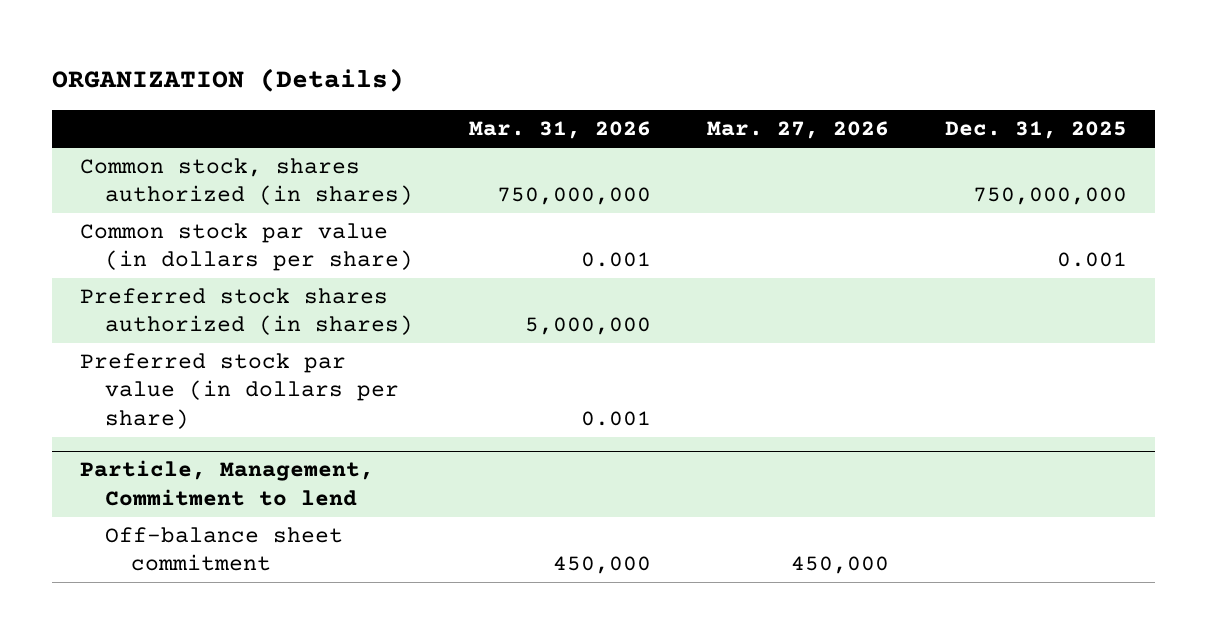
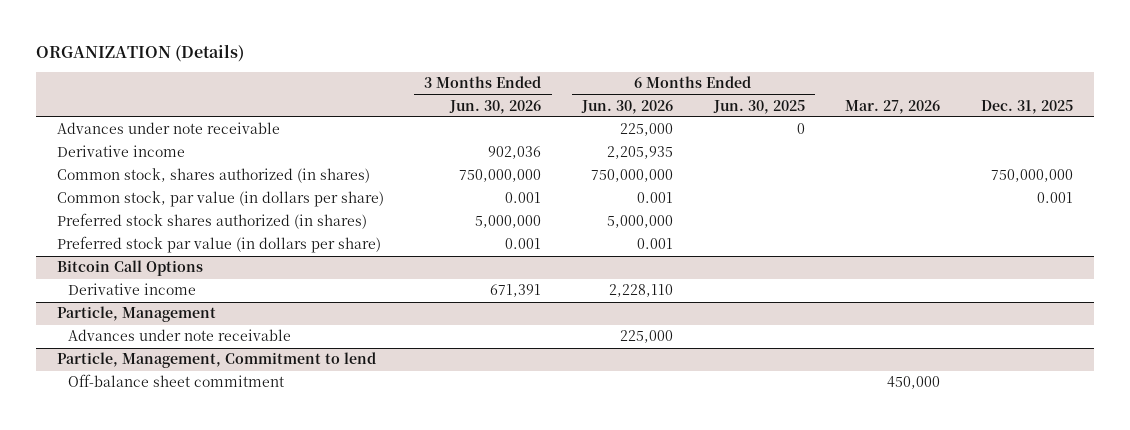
- | Mar. 31, 2026 | Mar. 27, 2026 | Dec. 31, 2025
+ | 3 Months Ended Jun. 30, 2026 | 6 Months Ended Jun. 30, 2026 | 6 Months Ended Jun. 30, 2025 | Mar. 27, 2026 | Dec. 31, 2025
+ Advances under note receivable | | 225,000 | 0 | |
+ Derivative income | 902,036 | 2,205,935 | | |
- Common stock par value (in dollars per share) | 0.001 | | 0.001
+ Common stock, par value (in dollars per share) | 0.001 | 0.001 | | | 0.001
+ Bitcoin Call Options
+ Derivative income | 671,391 | 2,228,110 | | |
+ Particle, Management
+ Advances under note receivable | | 225,000 | | |

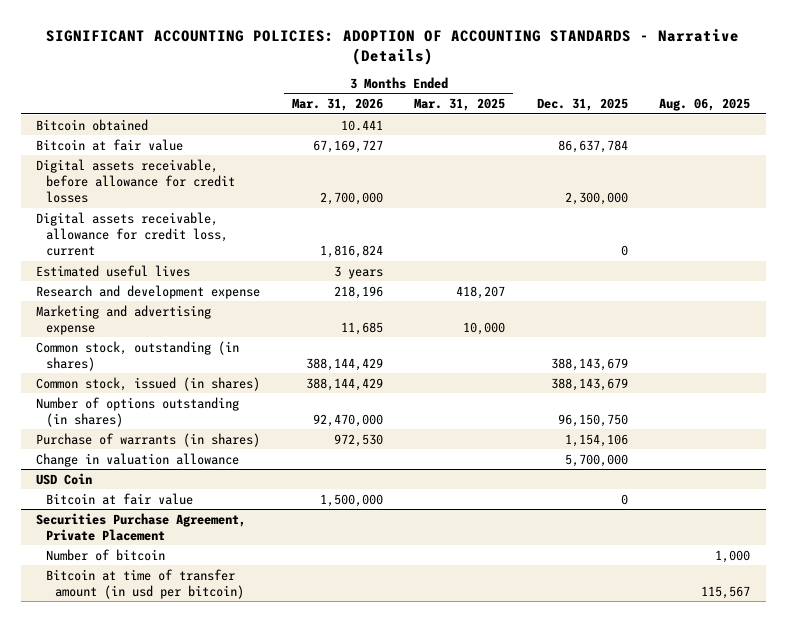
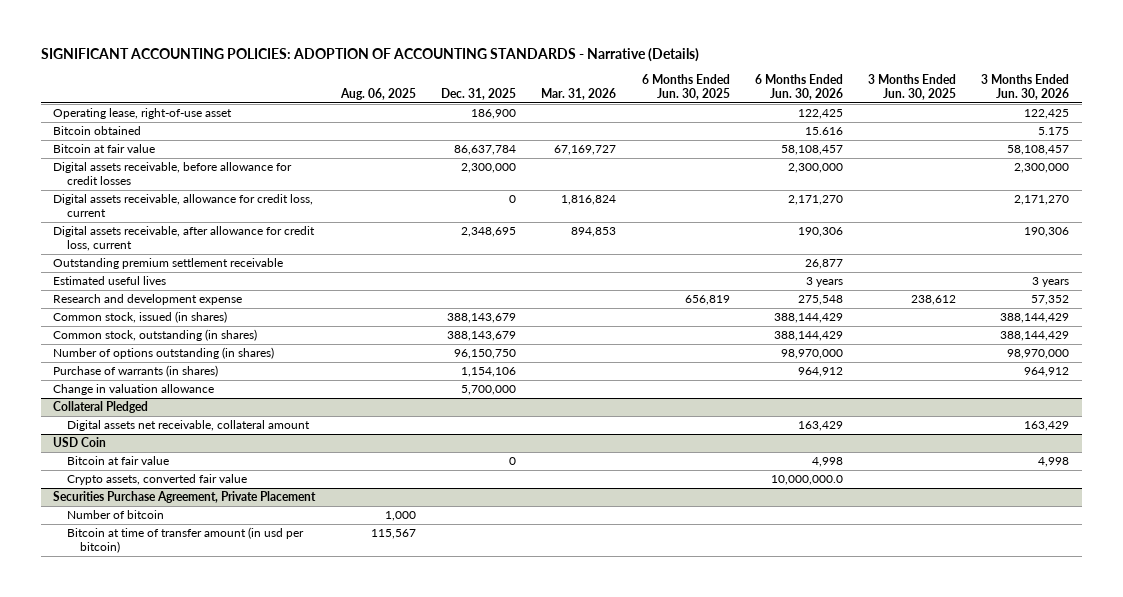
- | 3 Months Ended Mar. 31, 2026 | 3 Months Ended Mar. 31, 2025 | Dec. 31, 2025 | Aug. 06, 2025
+ | Aug. 06, 2025 | Dec. 31, 2025 | Mar. 31, 2026 | 6 Months Ended Jun. 30, 2025 | 6 Months Ended Jun. 30, 2026 | 3 Months Ended Jun. 30, 2025 | 3 Months Ended Jun. 30, 2026
+ Operating lease, right-of-use asset | | 186,900 | | | 122,425 | | 122,425
+ Digital assets receivable, after allowance for credit loss, current | | 2,348,695 | 894,853 | | 190,306 | | 190,306
+ Outstanding premium settlement receivable | | | | | 26,877 | |
- Marketing and advertising expense | 11,685 | 10,000 | |
moved down: Common stock, outstanding (in shares) | | 388,143,679 | | | 388,144,429 | | 388,144,429
+ Collateral Pledged
+ Digital assets net receivable, collateral amount | | | | | 163,429 | | 163,429
@ USD Coin
+ Crypto assets, converted fair value | | | | | 10,000,000.0 | |

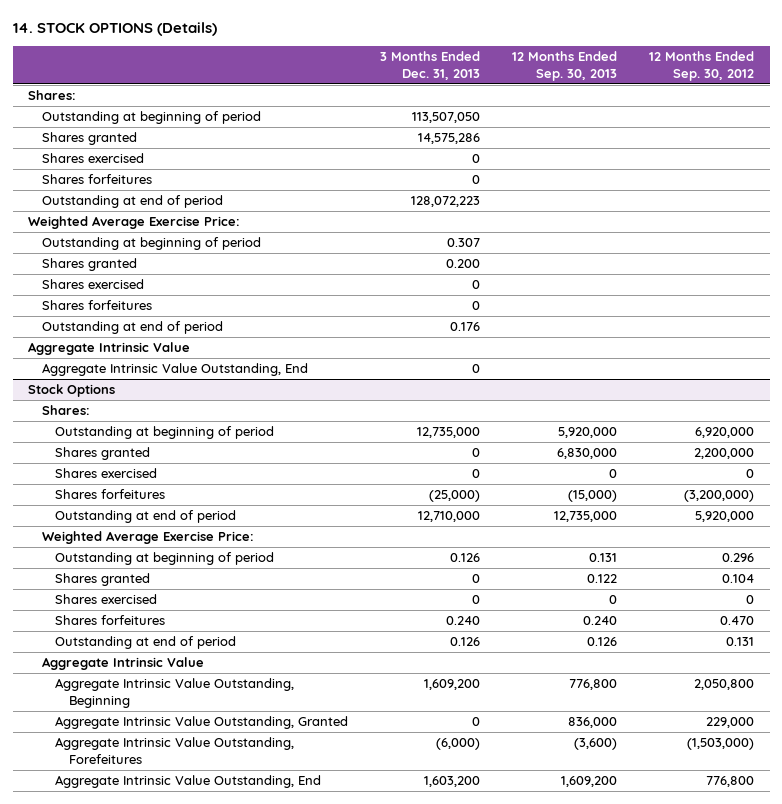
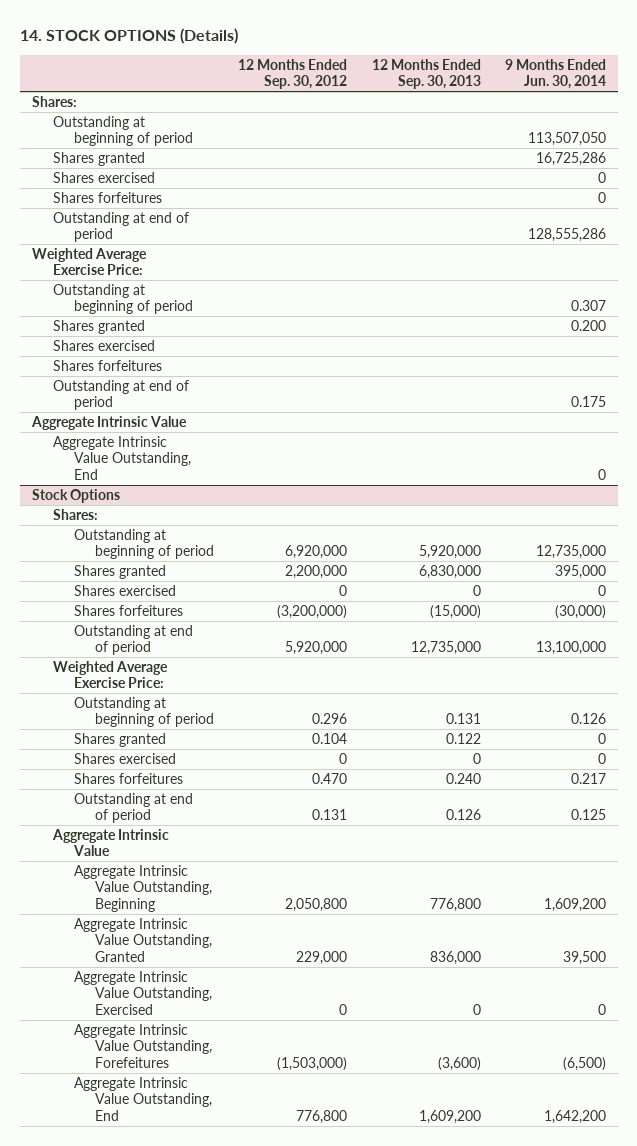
- | 3 Months Ended Dec. 31, 2013 | 12 Months Ended Sep. 30, 2013 | 12 Months Ended Sep. 30, 2012
+ | 12 Months Ended Sep. 30, 2012 | 12 Months Ended Sep. 30, 2013 | 9 Months Ended Jun. 30, 2014
@ Stock Options
+ Aggregate Intrinsic Value Outstanding, Exercised | 0 | 0 | 0

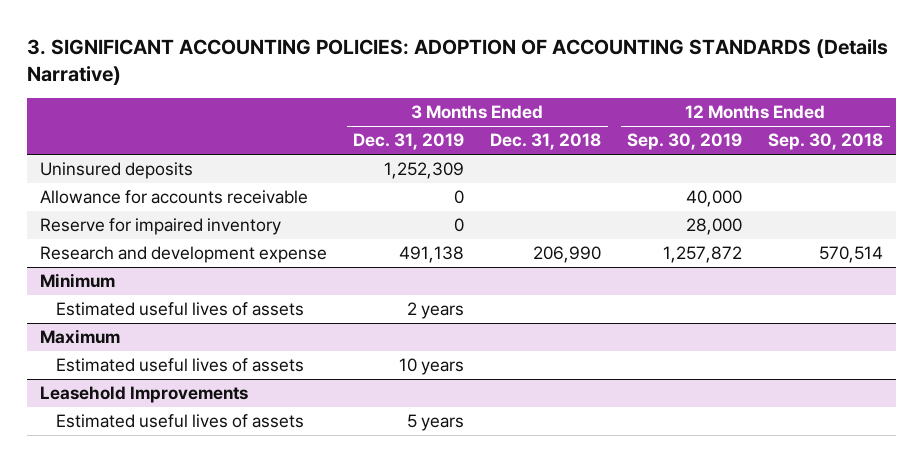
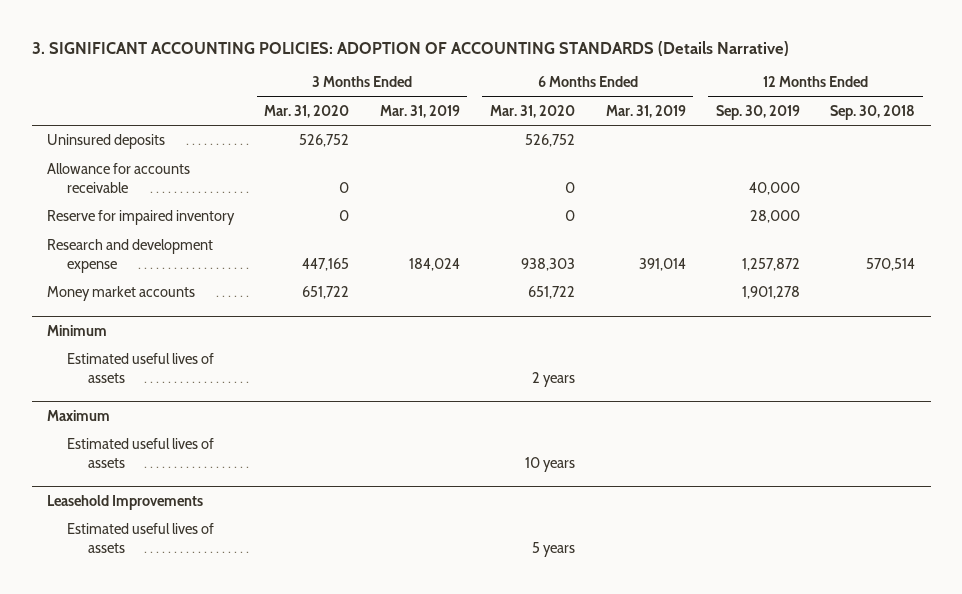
- | 3 Months Ended Dec. 31, 2019 | 3 Months Ended Dec. 31, 2018 | 12 Months Ended Sep. 30, 2019 | 12 Months Ended Sep. 30, 2018
+ | 3 Months Ended Mar. 31, 2020 | 3 Months Ended Mar. 31, 2019 | 6 Months Ended Mar. 31, 2020 | 6 Months Ended Mar. 31, 2019 | 12 Months Ended Sep. 30, 2019 | 12 Months Ended Sep. 30, 2018
+ Money market accounts | 651,722 | | 651,722 | | 1,901,278 |

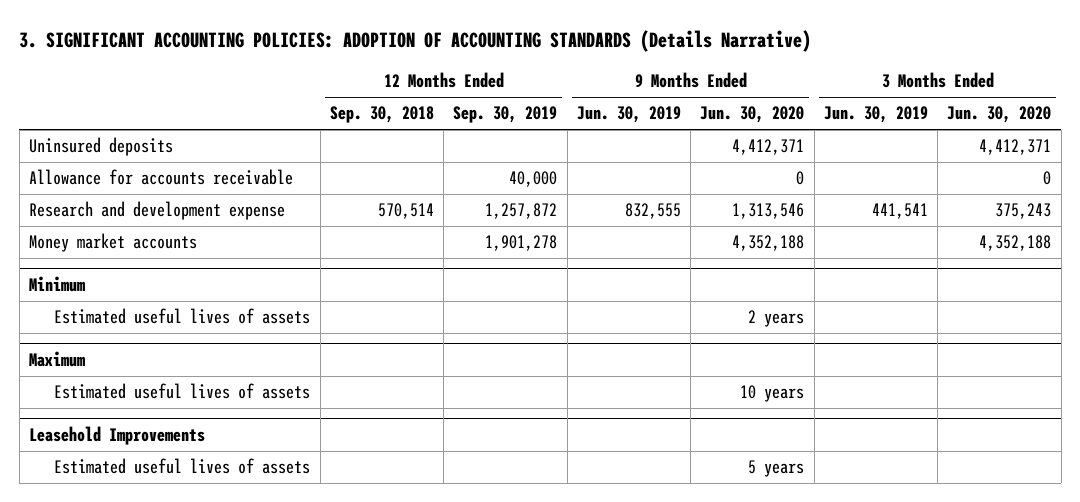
- | 3 Months Ended Mar. 31, 2020 | 3 Months Ended Mar. 31, 2019 | 6 Months Ended Mar. 31, 2020 | 6 Months Ended Mar. 31, 2019 | 12 Months Ended Sep. 30, 2019 | 12 Months Ended Sep. 30, 2018
+ | 12 Months Ended Sep. 30, 2018 | 12 Months Ended Sep. 30, 2019 | 9 Months Ended Jun. 30, 2019 | 9 Months Ended Jun. 30, 2020 | 3 Months Ended Jun. 30, 2019 | 3 Months Ended Jun. 30, 2020
- Reserve for impaired inventory | 0 | | 0 | | 28,000 |

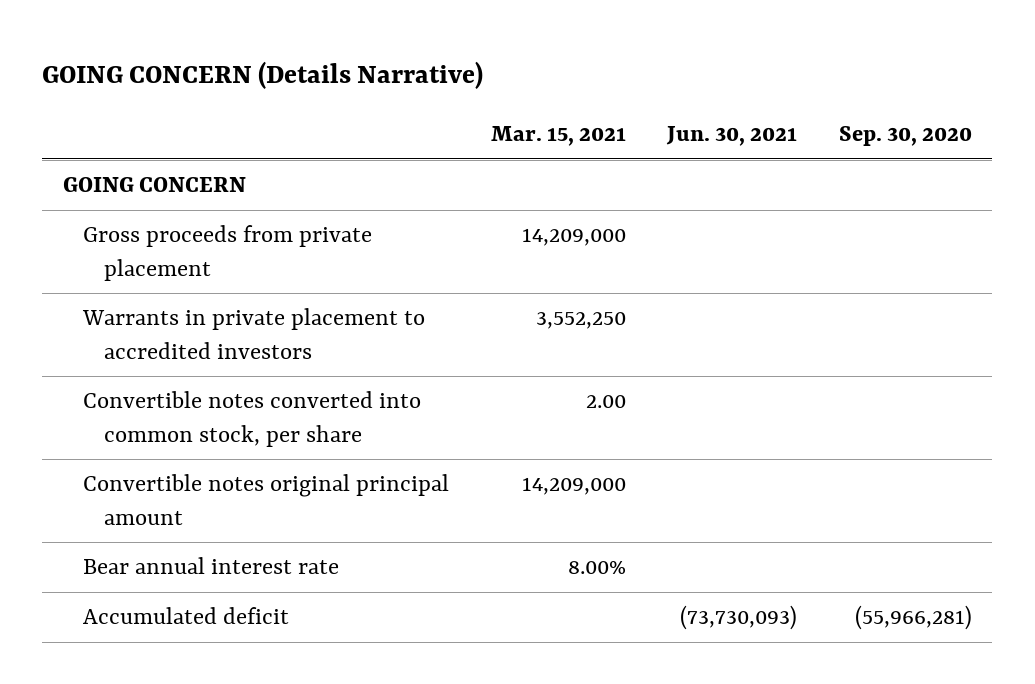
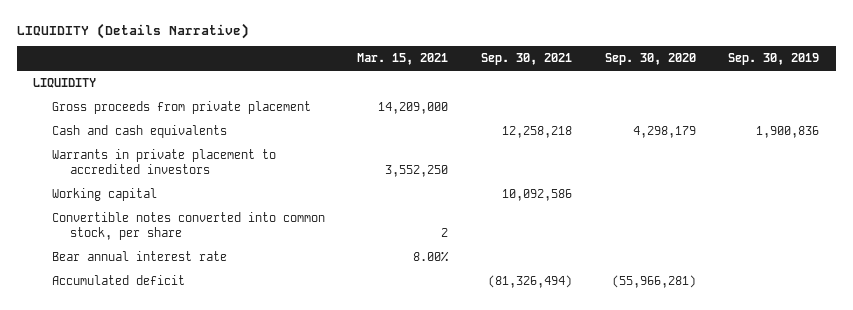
- GOING CONCERN (Details Narrative)
+ LIQUIDITY (Details Narrative)
- | Mar. 15, 2021 | Jun. 30, 2021 | Sep. 30, 2020
+ | Mar. 15, 2021 | Sep. 30, 2021 | Sep. 30, 2020 | Sep. 30, 2019
- GOING CONCERN
+ LIQUIDITY
+ Cash and cash equivalents | | 12,258,218 | 4,298,179 | 1,900,836
- Convertible notes converted into common stock, per share | 2.00 | |
- Convertible notes original principal amount | 14,209,000 | |
+ Working capital | | 10,092,586 | |
+ Convertible notes converted into common stock, per share | 2 | | |

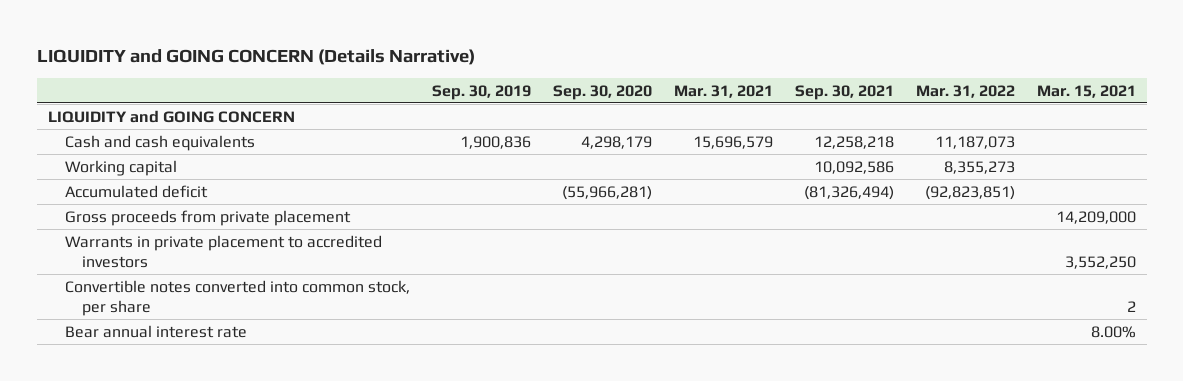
- LIQUIDITY (Details Narrative)
+ LIQUIDITY and GOING CONCERN (Details Narrative)
- | Mar. 15, 2021 | Sep. 30, 2021 | Sep. 30, 2020 | Sep. 30, 2019
+ | Sep. 30, 2019 | Sep. 30, 2020 | Mar. 31, 2021 | Sep. 30, 2021 | Mar. 31, 2022 | Mar. 15, 2021
- LIQUIDITY
+ LIQUIDITY and GOING CONCERN
moved up: Accumulated deficit | | (55,966,281) | | (81,326,494) | (92,823,851) |
moved down: Gross proceeds from private placement | | | | | | 14,209,000
moved down: Warrants in private placement to accredited investors | | | | | | 3,552,250

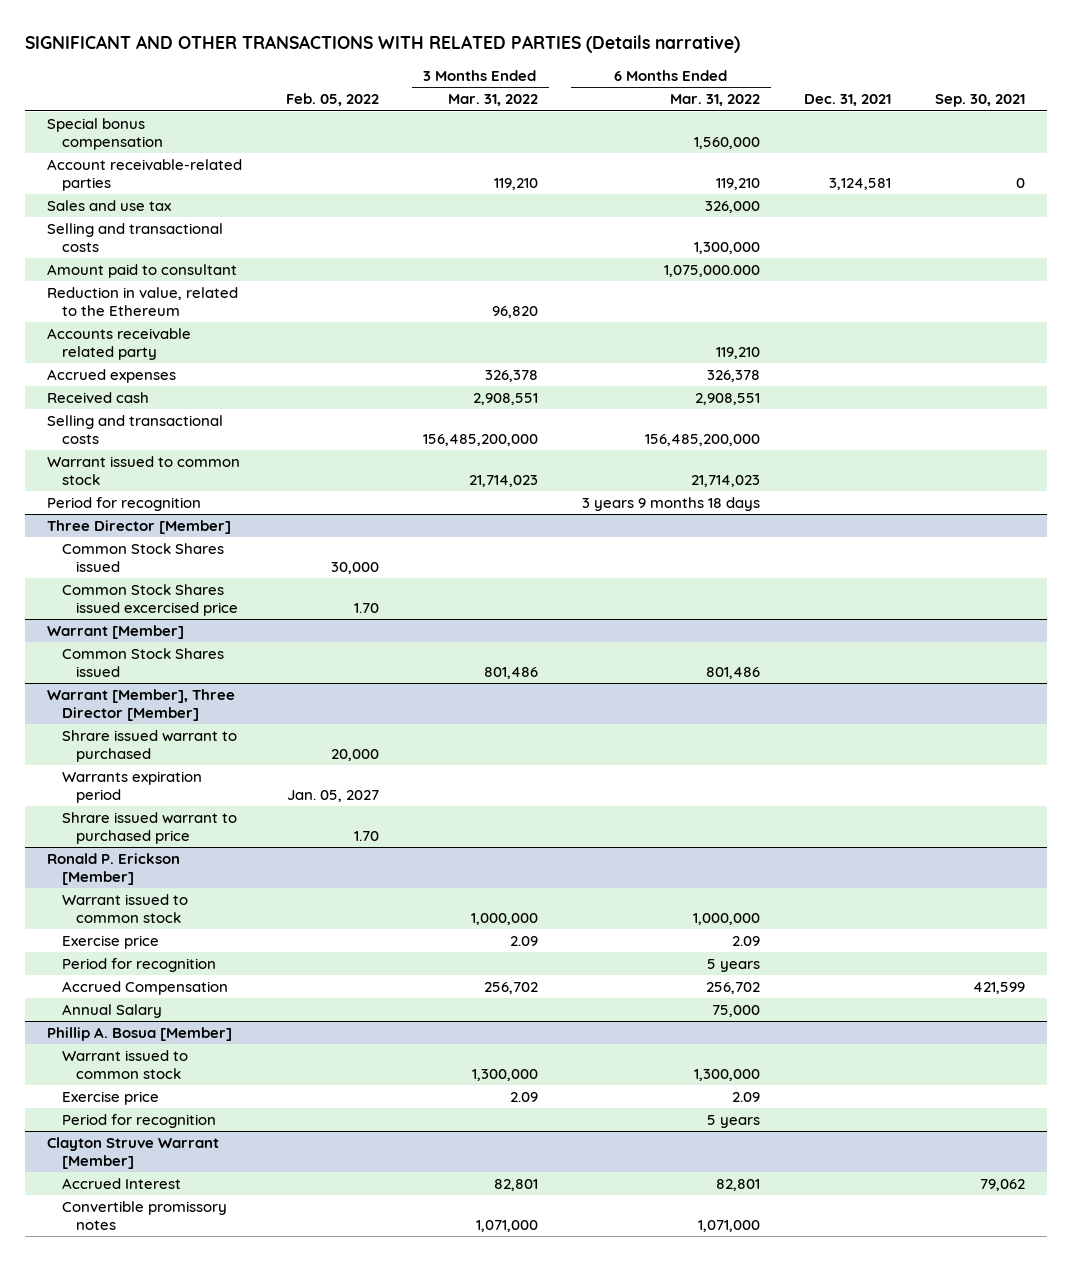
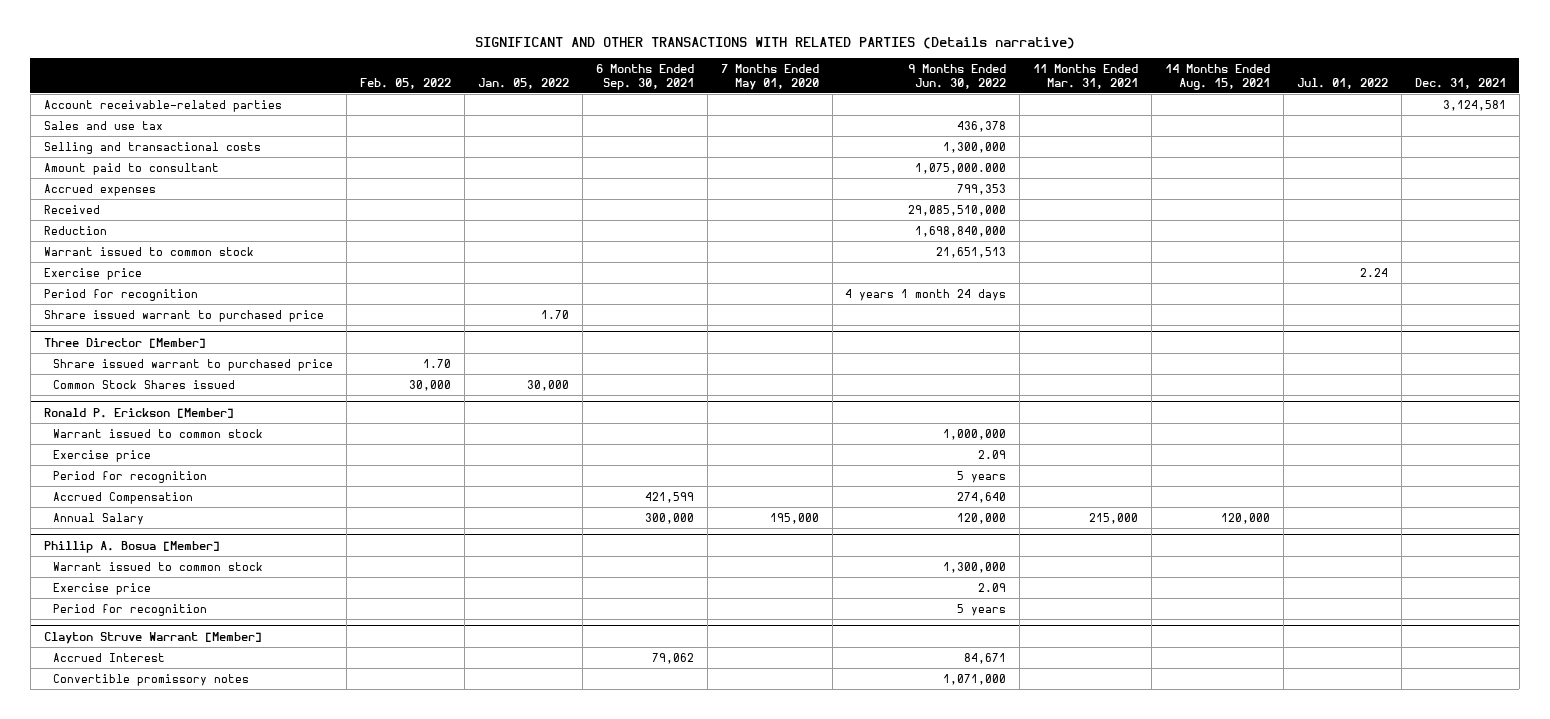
- | Feb. 05, 2022 | 3 Months Ended Mar. 31, 2022 | 6 Months Ended Mar. 31, 2022 | Dec. 31, 2021 | Sep. 30, 2021
+ | Feb. 05, 2022 | Jan. 05, 2022 | 6 Months Ended Sep. 30, 2021 | 7 Months Ended May 01, 2020 | 9 Months Ended Jun. 30, 2022 | 11 Months Ended Mar. 31, 2021 | 14 Months Ended Aug. 15, 2021 | Jul. 01, 2022 | Dec. 31, 2021
- Special bonus compensation | | | 1,560,000 | |
- Reduction in value, related to the Ethereum | | 96,820 | | |
- Accounts receivable related party | | | 119,210 | |
- Received cash | | 2,908,551 | 2,908,551 | |
- Selling and transactional costs | | 156,485,200,000 | 156,485,200,000 | |
+ Received | | | | | 29,085,510,000 | | | |
+ Reduction | | | | | 1,698,840,000 | | | |
+ Exercise price | | | | | | | | 2.24 |
+ Shrare issued warrant to purchased price | | 1.70 | | | | | | |
@ Three Director [Member]
+ Shrare issued warrant to purchased price | 1.70 | | | | | | | |
- Common Stock Shares issued excercised price | 1.70 | | | |
- Warrant [Member]
- Common Stock Shares issued | | 801,486 | 801,486 | |
- Warrant [Member], Three Director [Member]
- Shrare issued warrant to purchased | 20,000 | | | |
- Warrants expiration period | Jan. 05, 2027 | | | |
- Shrare issued warrant to purchased price | 1.70 | | | |

